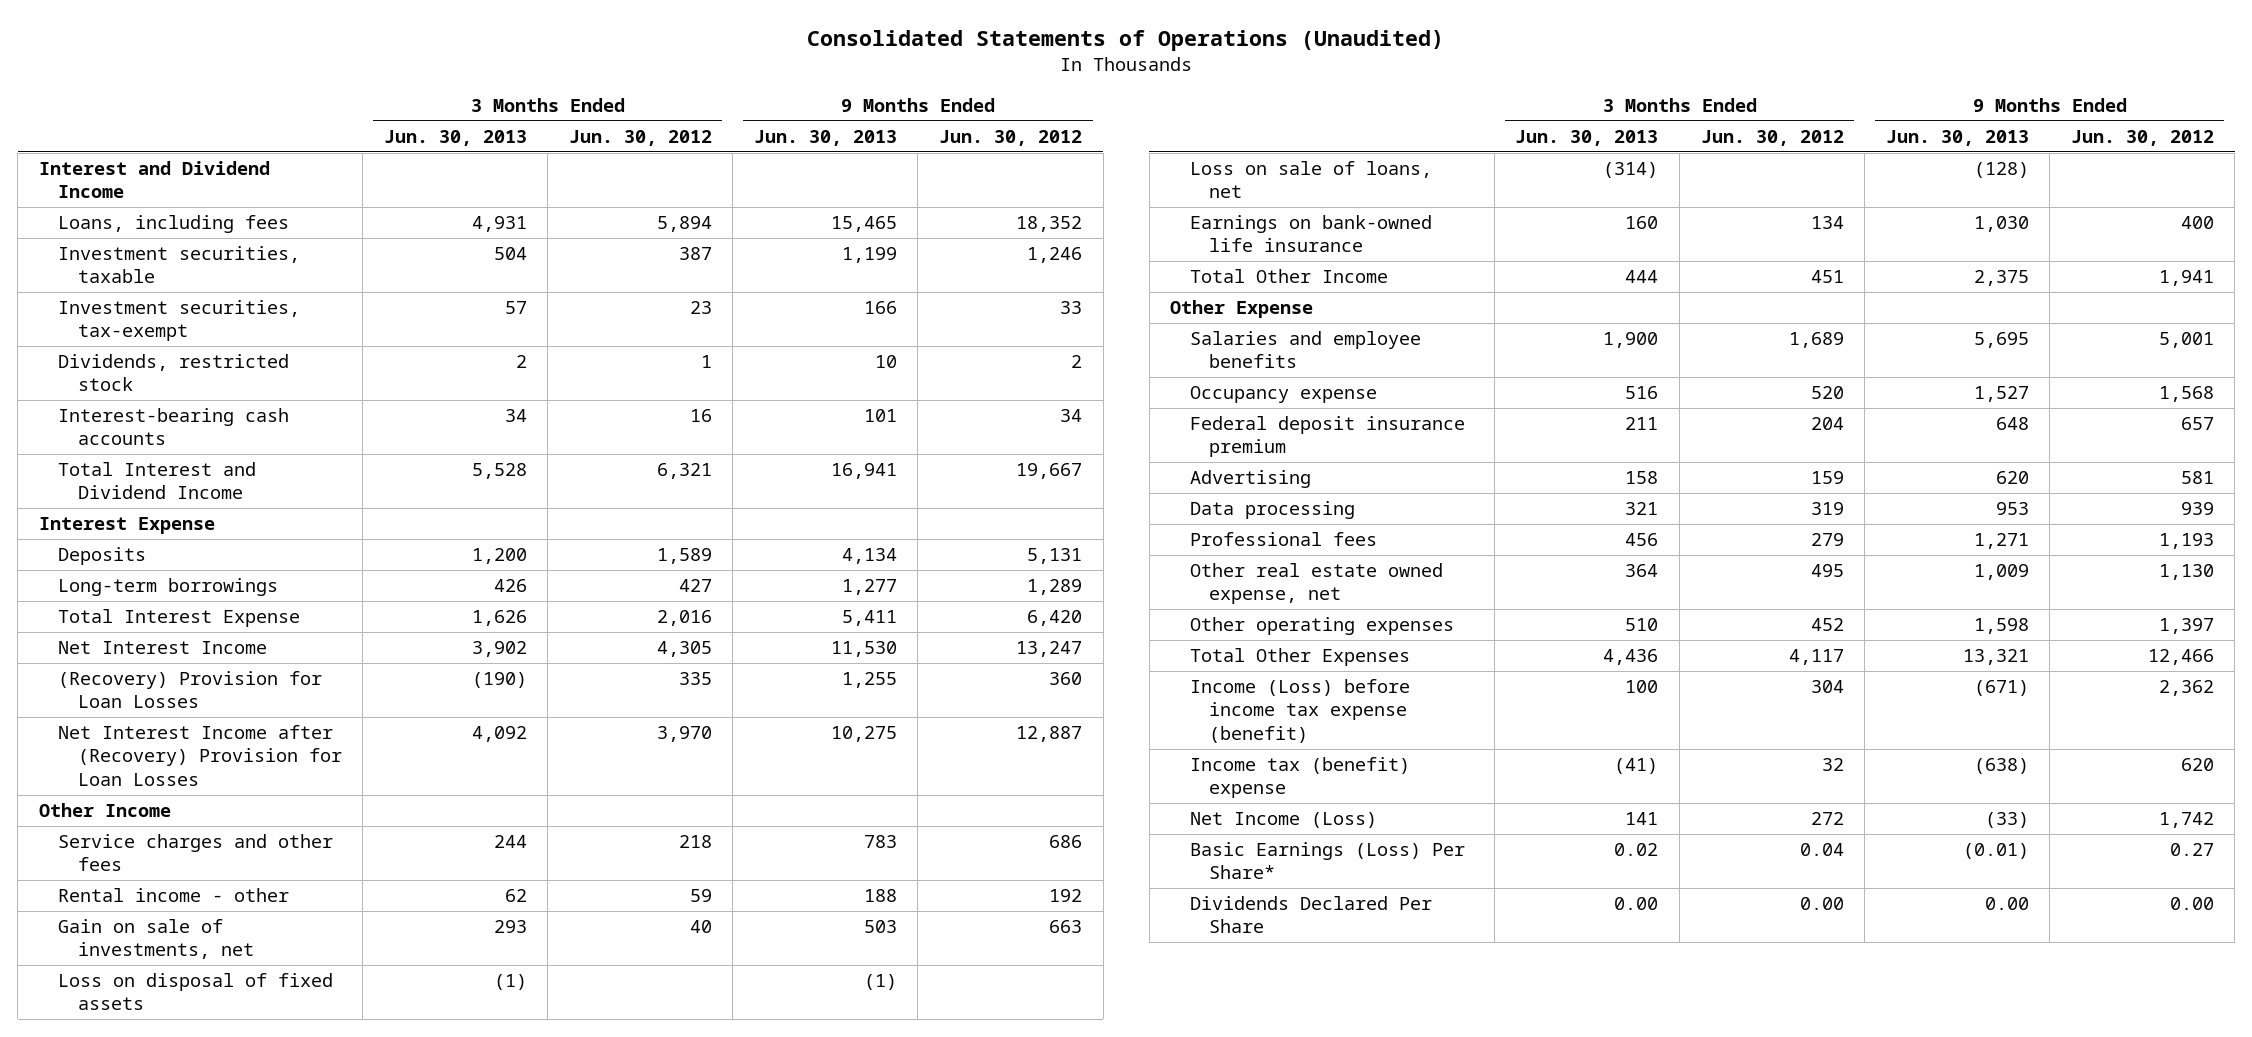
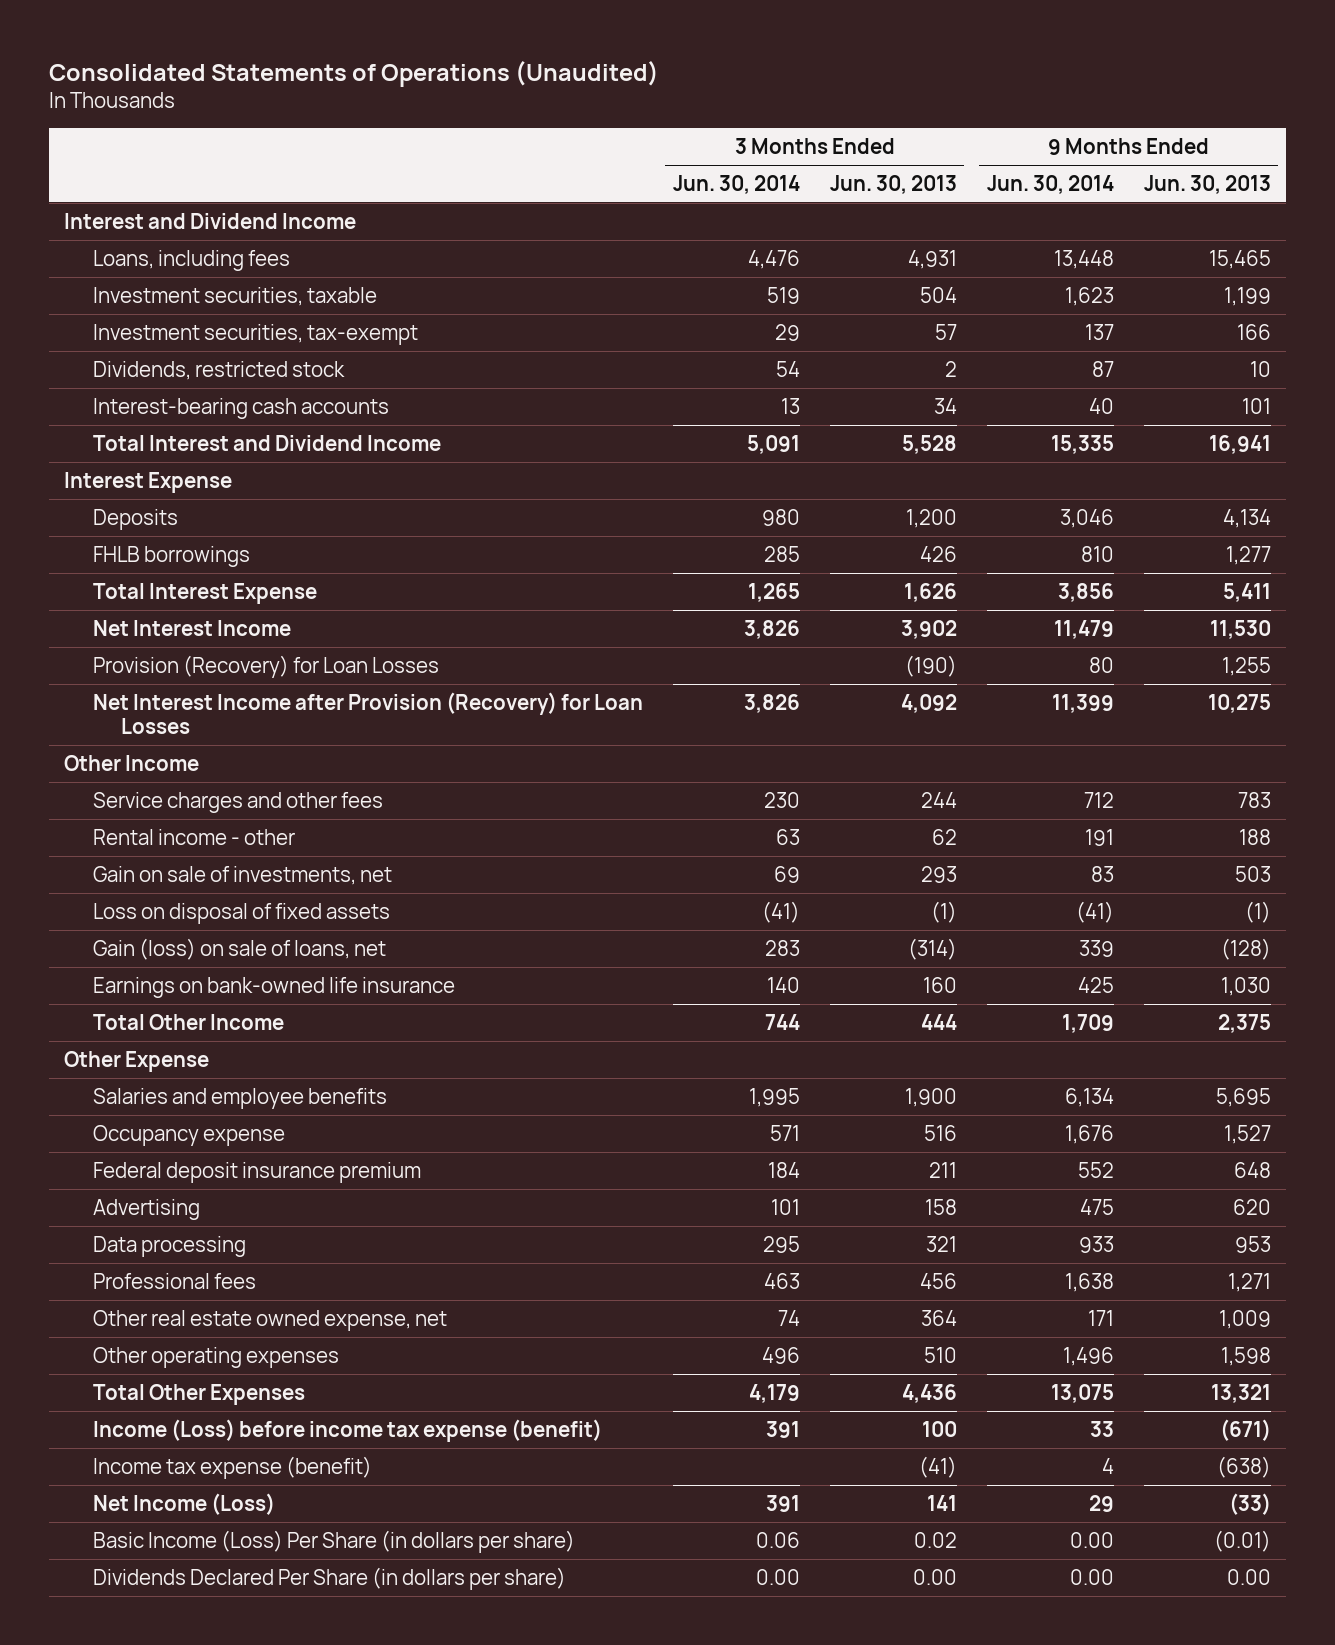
- | 3 Months Ended Jun. 30, 2013 | 3 Months Ended Jun. 30, 2012 | 9 Months Ended Jun. 30, 2013 | 9 Months Ended Jun. 30, 2012
+ | 3 Months Ended Jun. 30, 2014 | 3 Months Ended Jun. 30, 2013 | 9 Months Ended Jun. 30, 2014 | 9 Months Ended Jun. 30, 2013
- Long-term borrowings | 426 | 427 | 1,277 | 1,289
+ FHLB borrowings | 285 | 426 | 810 | 1,277
- (Recovery) Provision for Loan Losses | (190) | 335 | 1,255 | 360
- Net Interest Income after (Recovery) Provision for Loan Losses | 4,092 | 3,970 | 10,275 | 12,887
+ Provision (Recovery) for Loan Losses | | (190) | 80 | 1,255
+ Net Interest Income after Provision (Recovery) for Loan Losses | 3,826 | 4,092 | 11,399 | 10,275
- Loss on sale of loans, net | (314) | | (128) |
+ Gain (loss) on sale of loans, net | 283 | (314) | 339 | (128)
- Income tax (benefit) expense | (41) | 32 | (638) | 620
+ Income tax expense (benefit) | | (41) | 4 | (638)
- Basic Earnings (Loss) Per Share* | 0.02 | 0.04 | (0.01) | 0.27
- Dividends Declared Per Share | 0.00 | 0.00 | 0.00 | 0.00
+ Basic Income (Loss) Per Share (in dollars per share) | 0.06 | 0.02 | 0.00 | (0.01)
+ Dividends Declared Per Share (in dollars per share) | 0.00 | 0.00 | 0.00 | 0.00

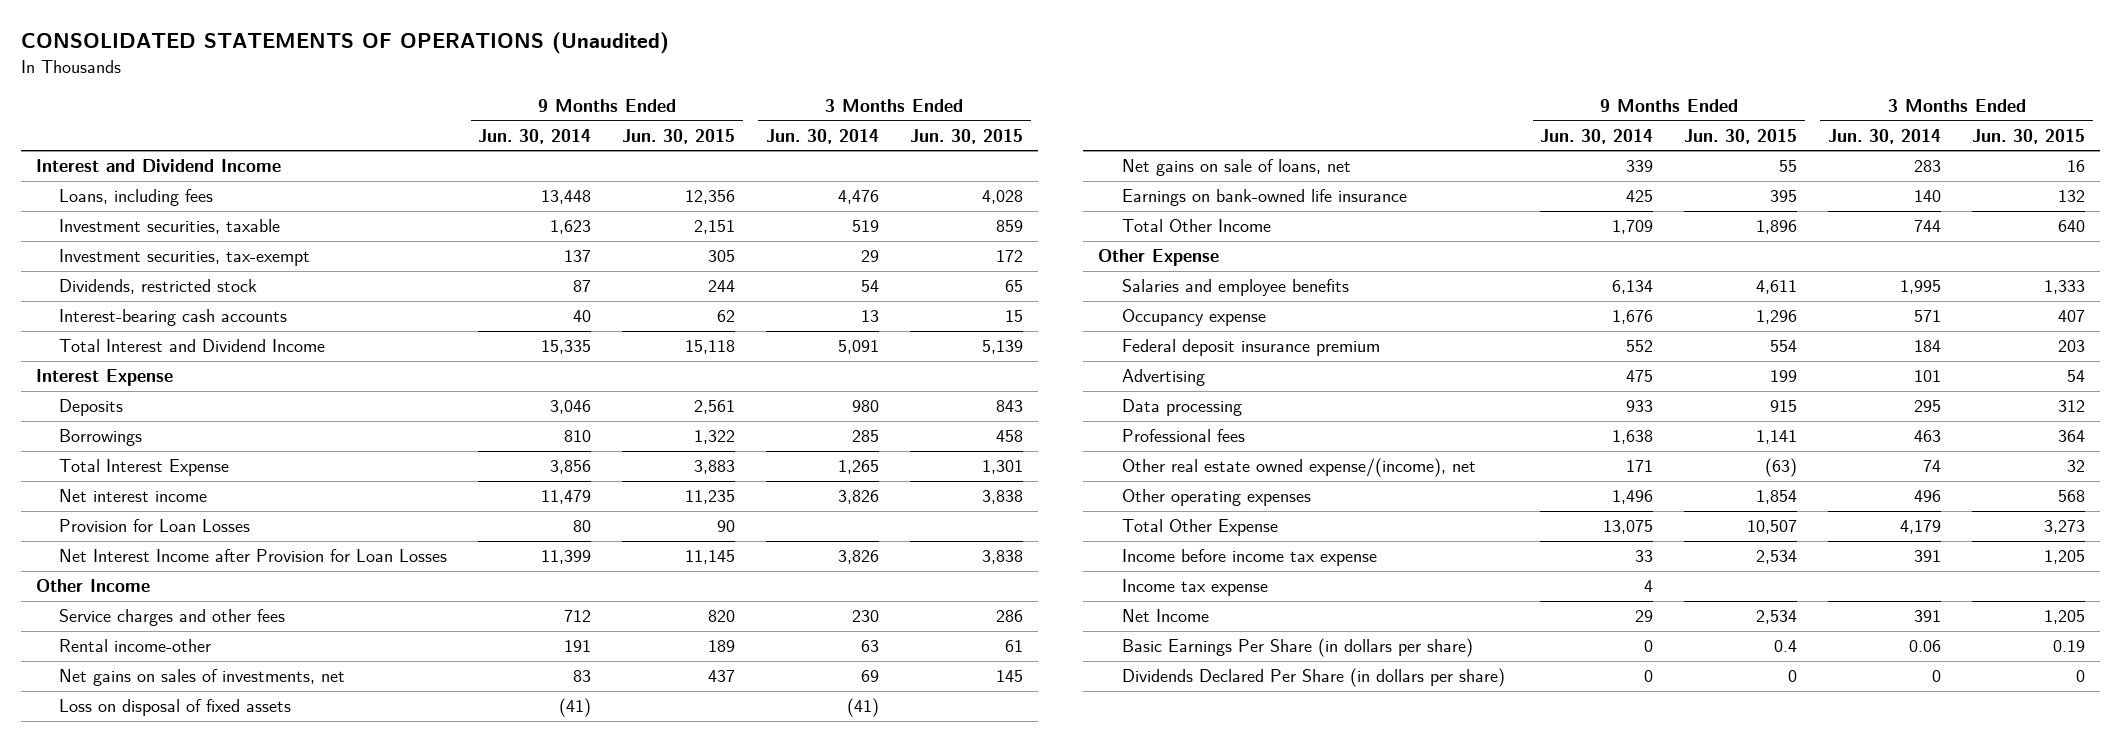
- Consolidated Statements of Operations (Unaudited)
+ CONSOLIDATED STATEMENTS OF OPERATIONS (Unaudited)
- | 3 Months Ended Jun. 30, 2014 | 3 Months Ended Jun. 30, 2013 | 9 Months Ended Jun. 30, 2014 | 9 Months Ended Jun. 30, 2013
+ | 9 Months Ended Jun. 30, 2014 | 9 Months Ended Jun. 30, 2015 | 3 Months Ended Jun. 30, 2014 | 3 Months Ended Jun. 30, 2015
- FHLB borrowings | 285 | 426 | 810 | 1,277
+ Borrowings | 810 | 1,322 | 285 | 458
- Net Interest Income | 3,826 | 3,902 | 11,479 | 11,530
- Provision (Recovery) for Loan Losses | | (190) | 80 | 1,255
- Net Interest Income after Provision (Recovery) for Loan Losses | 3,826 | 4,092 | 11,399 | 10,275
+ Net interest income | 11,479 | 11,235 | 3,826 | 3,838
+ Provision for Loan Losses | 80 | 90 | |
+ Net Interest Income after Provision for Loan Losses | 11,399 | 11,145 | 3,826 | 3,838
- Rental income - other | 63 | 62 | 191 | 188
- Gain on sale of investments, net | 69 | 293 | 83 | 503
+ Rental income-other | 191 | 189 | 63 | 61
+ Net gains on sales of investments, net | 83 | 437 | 69 | 145
- Gain (loss) on sale of loans, net | 283 | (314) | 339 | (128)
+ Net gains on sale of loans, net | 339 | 55 | 283 | 16
- Other real estate owned expense, net | 74 | 364 | 171 | 1,009
+ Other real estate owned expense/(income), net | 171 | (63) | 74 | 32
- Total Other Expenses | 4,179 | 4,436 | 13,075 | 13,321
- Income (Loss) before income tax expense (benefit) | 391 | 100 | 33 | (671)
- Income tax expense (benefit) | | (41) | 4 | (638)
- Net Income (Loss) | 391 | 141 | 29 | (33)
- Basic Income (Loss) Per Share (in dollars per share) | 0.06 | 0.02 | 0.00 | (0.01)
- Dividends Declared Per Share (in dollars per share) | 0.00 | 0.00 | 0.00 | 0.00
+ Total Other Expense | 13,075 | 10,507 | 4,179 | 3,273
+ Income before income tax expense | 33 | 2,534 | 391 | 1,205
+ Income tax expense | 4 | | |
+ Net Income | 29 | 2,534 | 391 | 1,205
+ Basic Earnings Per Share (in dollars per share) | 0 | 0.4 | 0.06 | 0.19
+ Dividends Declared Per Share (in dollars per share) | 0 | 0 | 0 | 0

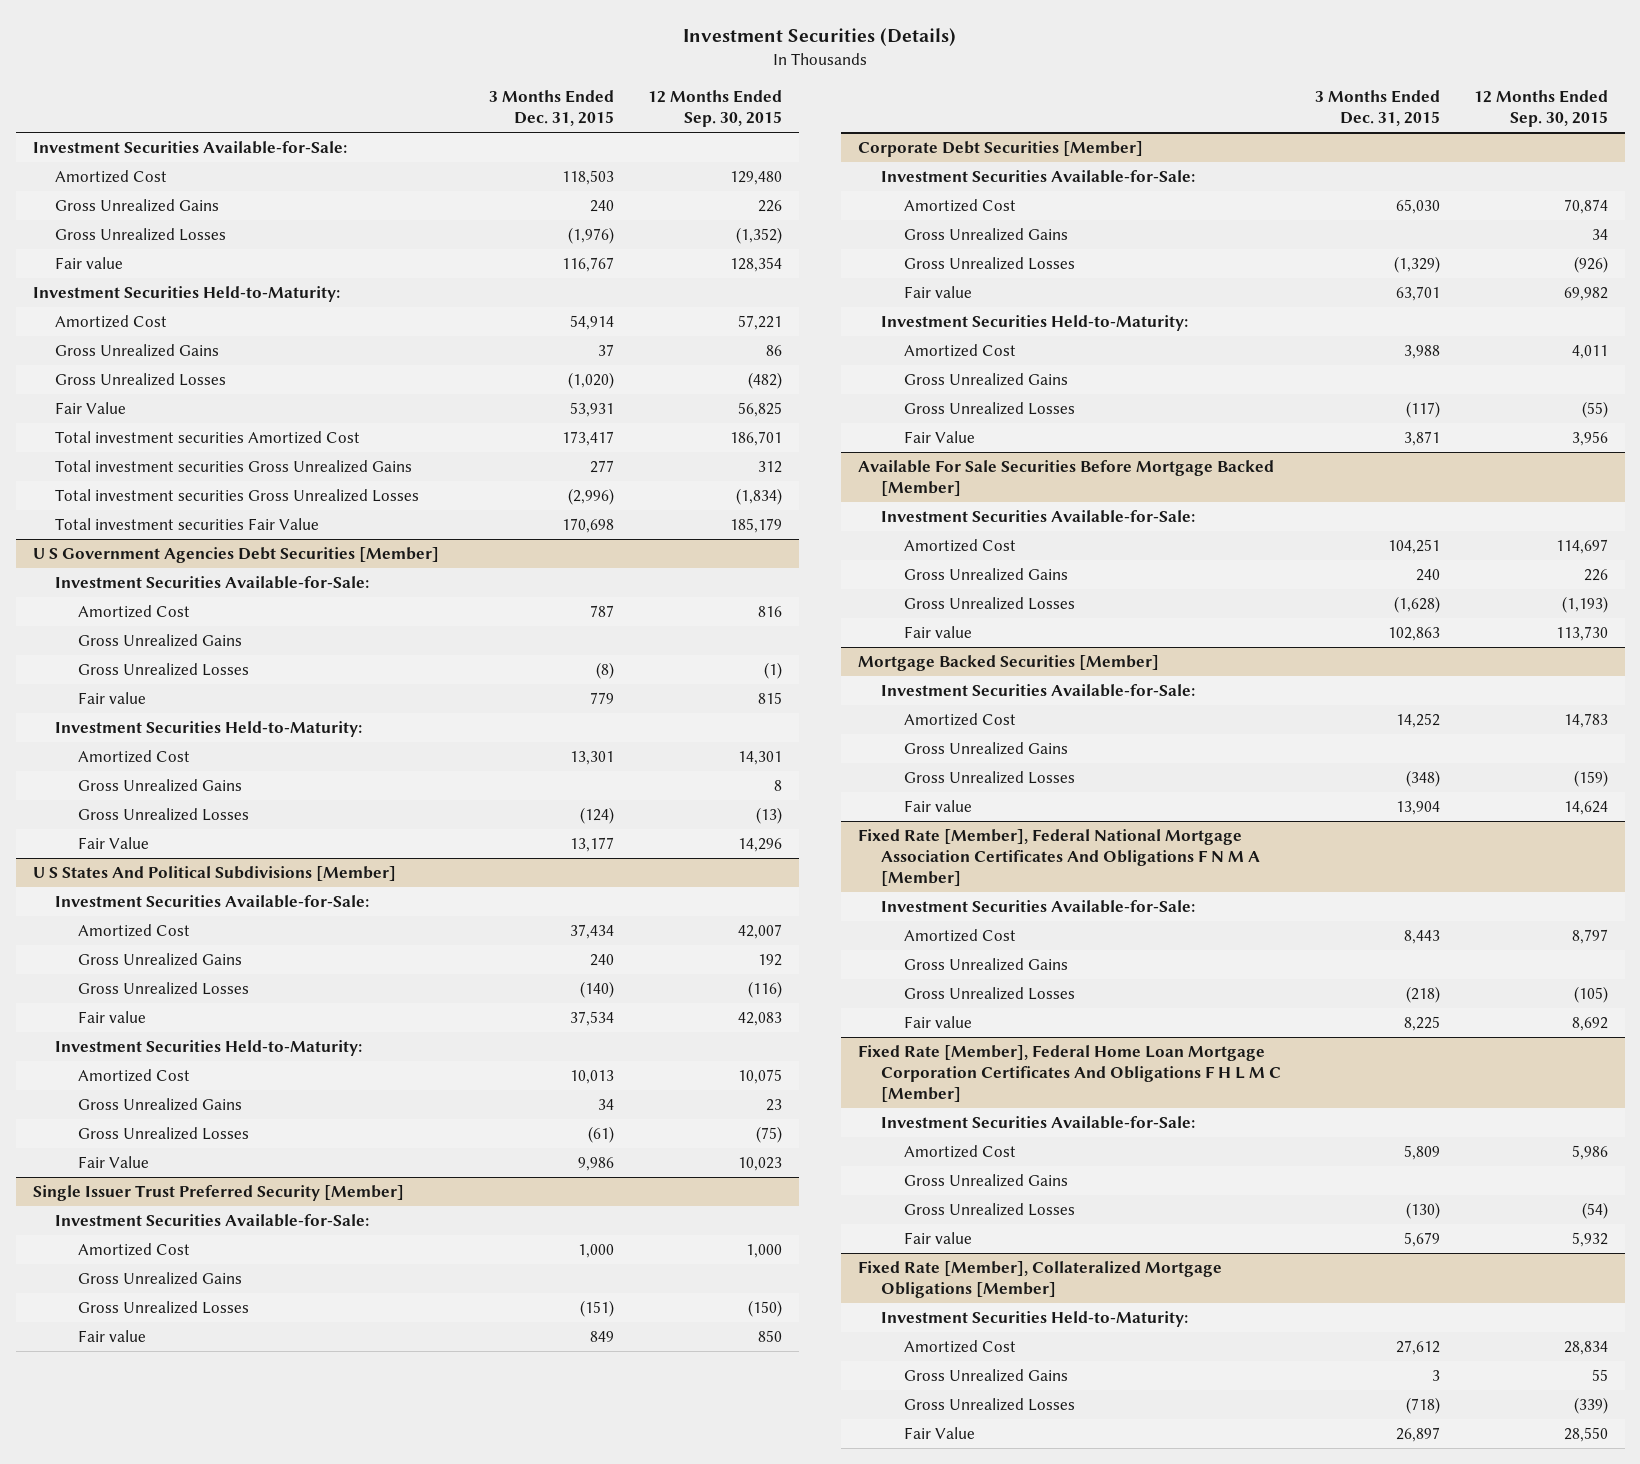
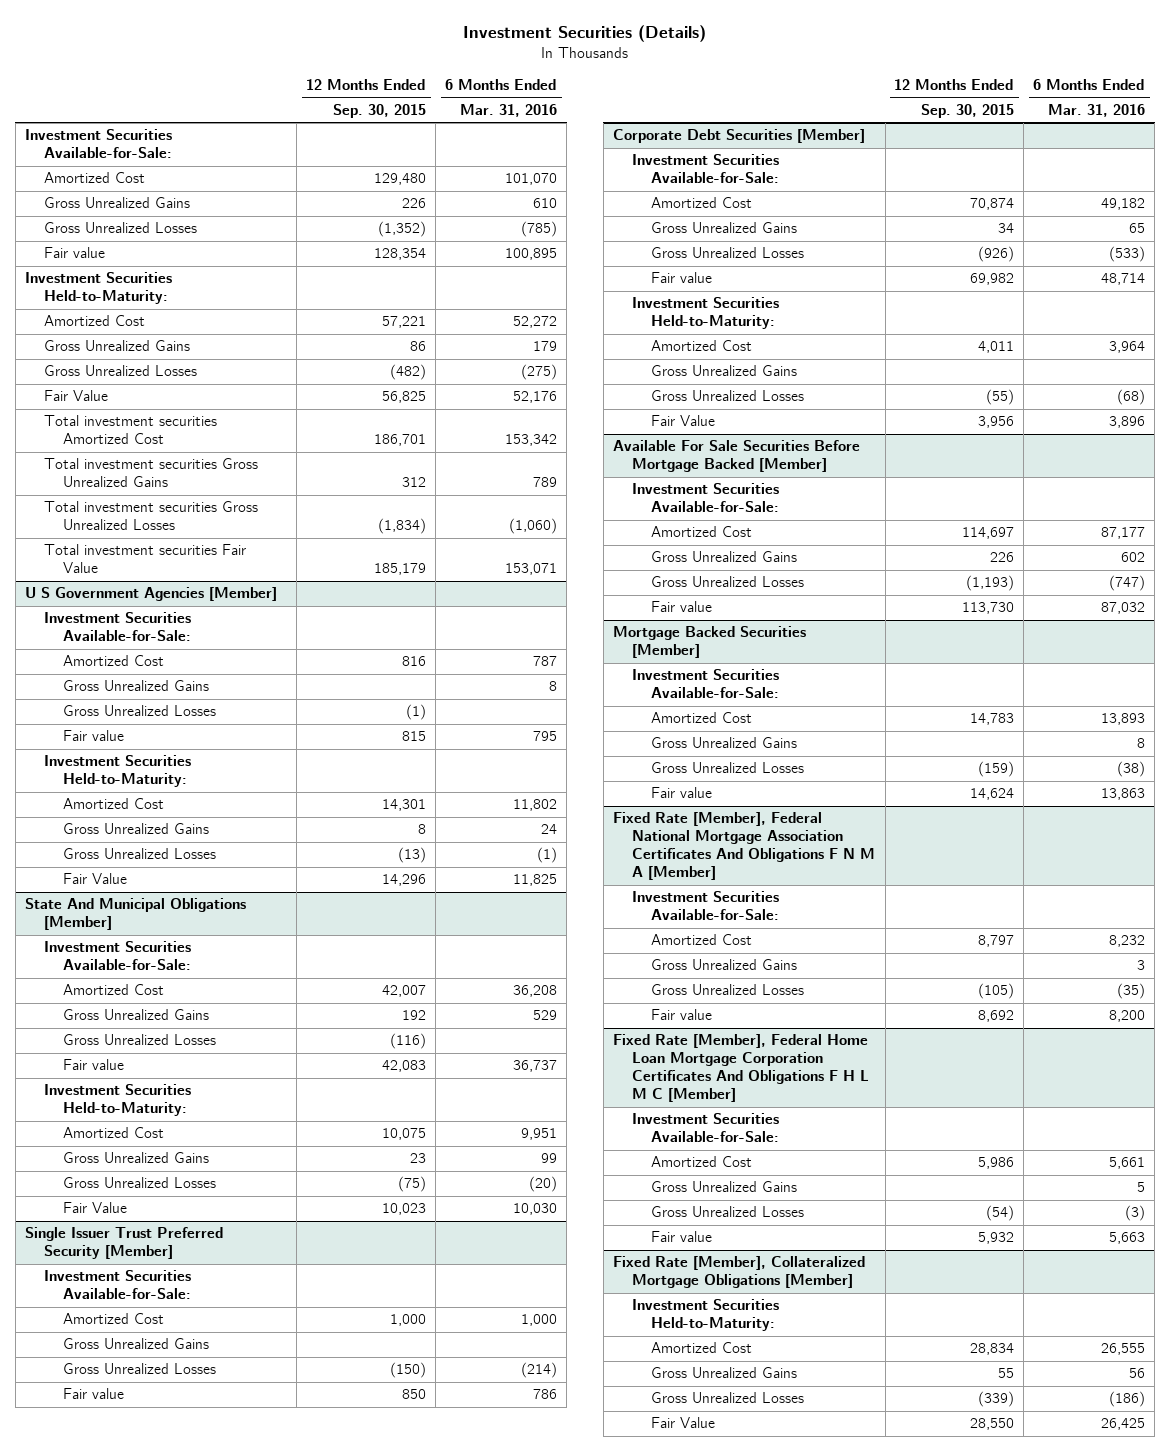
- | 3 Months Ended Dec. 31, 2015 | 12 Months Ended Sep. 30, 2015
+ | 12 Months Ended Sep. 30, 2015 | 6 Months Ended Mar. 31, 2016
- U S Government Agencies Debt Securities [Member]
+ U S Government Agencies [Member]
- U S States And Political Subdivisions [Member]
+ State And Municipal Obligations [Member]

